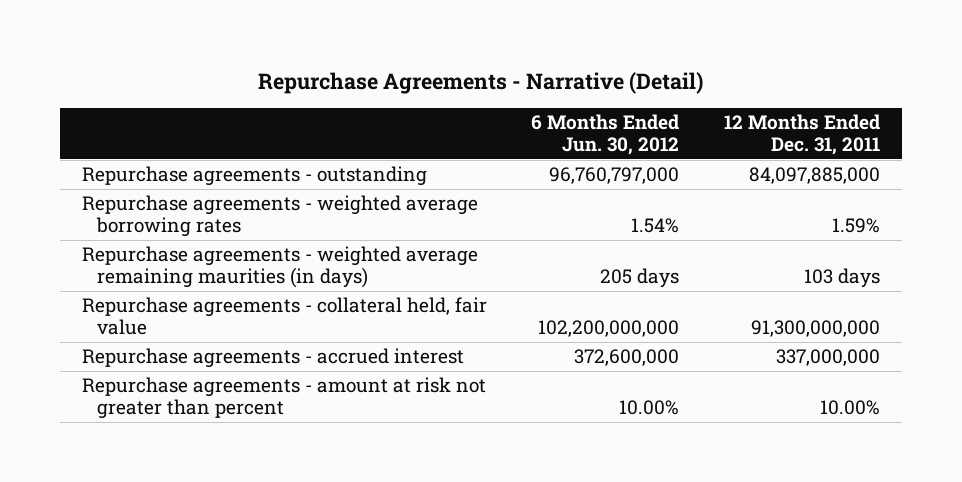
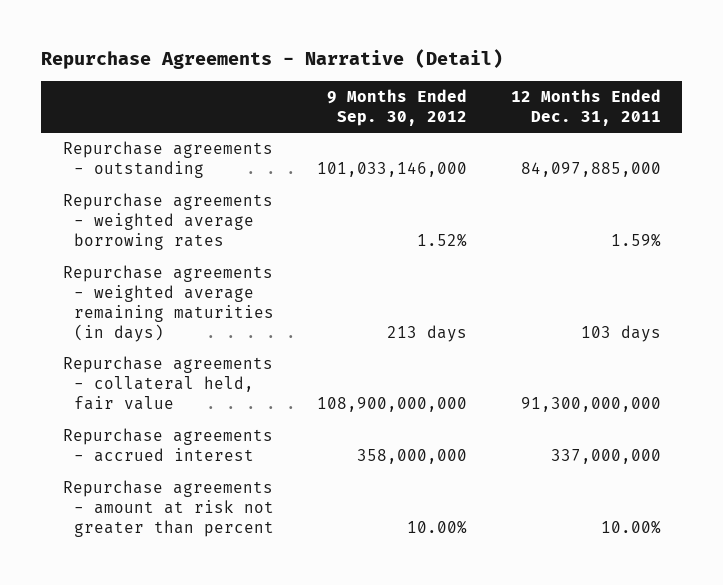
- | 6 Months Ended Jun. 30, 2012 | 12 Months Ended Dec. 31, 2011
+ | 9 Months Ended Sep. 30, 2012 | 12 Months Ended Dec. 31, 2011
- Repurchase agreements - weighted average remaining maurities (in days) | 205 days | 103 days
+ Repurchase agreements - weighted average remaining maturities (in days) | 213 days | 103 days

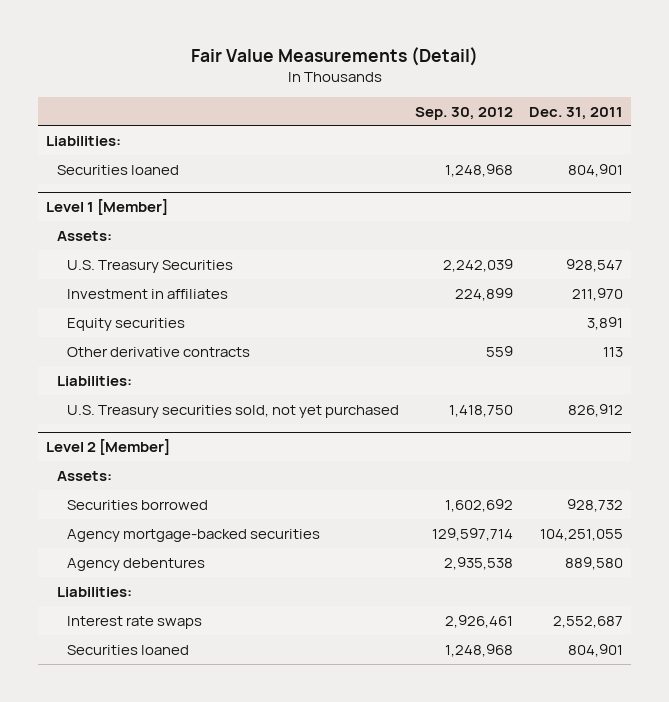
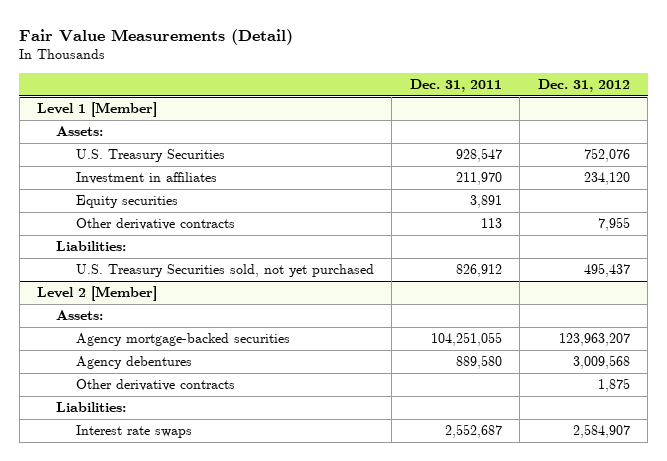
- | Sep. 30, 2012 | Dec. 31, 2011
+ | Dec. 31, 2011 | Dec. 31, 2012
- Liabilities:
- Securities loaned | 1,248,968 | 804,901
@ Level 1 [Member]
- U.S. Treasury securities sold, not yet purchased | 1,418,750 | 826,912
+ U.S. Treasury Securities sold, not yet purchased | 826,912 | 495,437
@ Level 2 [Member]
- Securities borrowed | 1,602,692 | 928,732
+ Other derivative contracts | | 1,875
- Securities loaned | 1,248,968 | 804,901

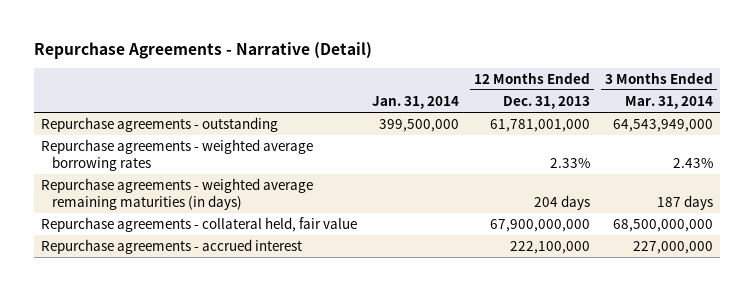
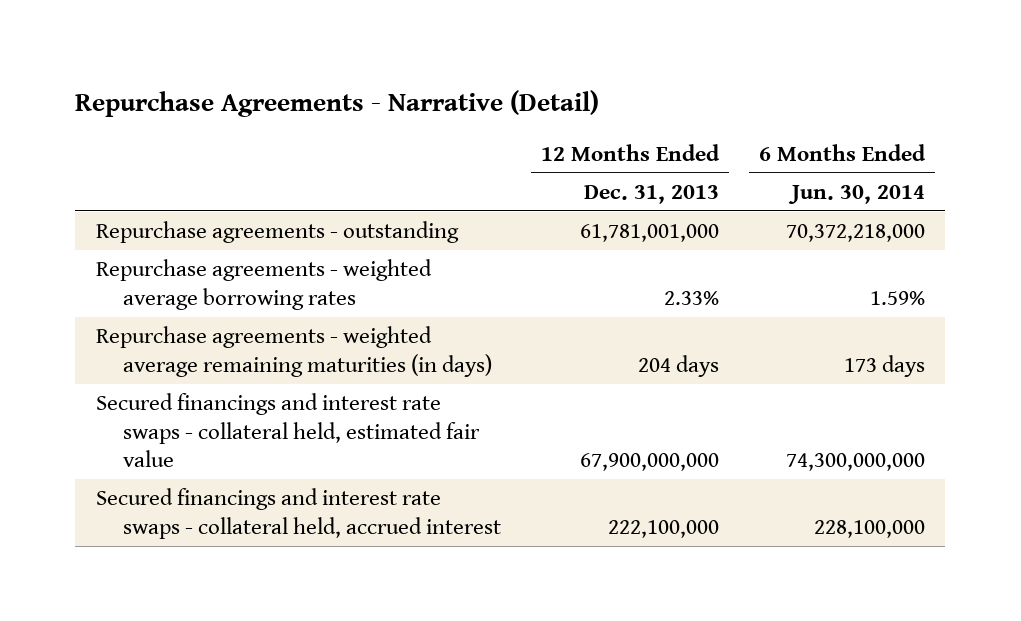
- | Jan. 31, 2014 | 12 Months Ended Dec. 31, 2013 | 3 Months Ended Mar. 31, 2014
+ | 12 Months Ended Dec. 31, 2013 | 6 Months Ended Jun. 30, 2014
- Repurchase agreements - collateral held, fair value | | 67,900,000,000 | 68,500,000,000
- Repurchase agreements - accrued interest | | 222,100,000 | 227,000,000
+ Secured financings and interest rate swaps - collateral held, estimated fair value | 67,900,000,000 | 74,300,000,000
+ Secured financings and interest rate swaps - collateral held, accrued interest | 222,100,000 | 228,100,000

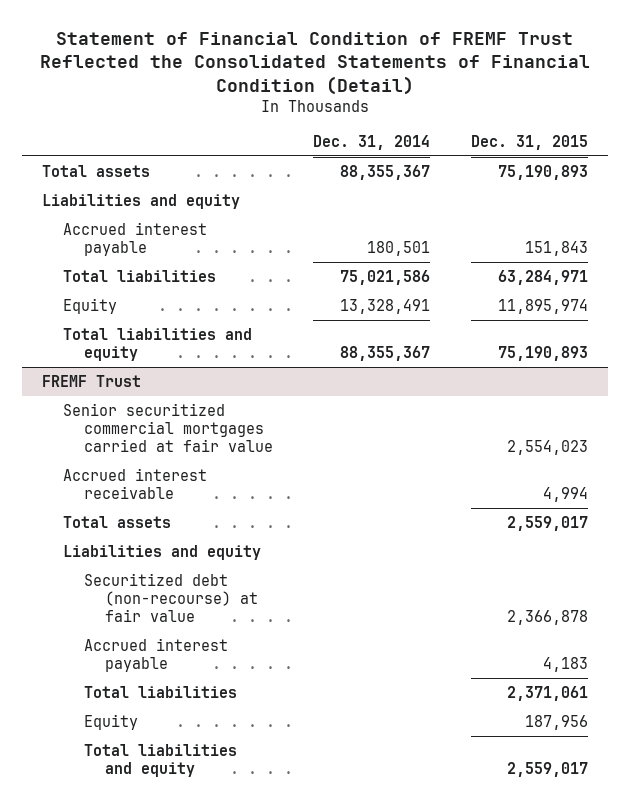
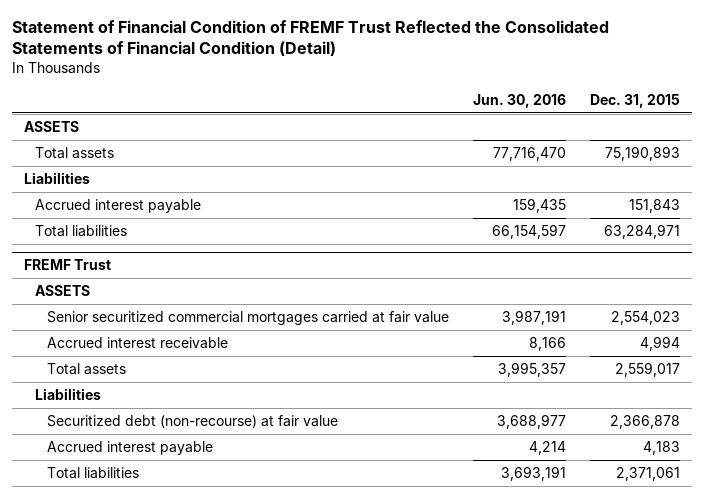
- | Dec. 31, 2014 | Dec. 31, 2015
+ | Jun. 30, 2016 | Dec. 31, 2015
+ ASSETS
- Liabilities and equity
+ Liabilities
- Equity | 13,328,491 | 11,895,974
- Total liabilities and equity | 88,355,367 | 75,190,893
@ FREMF Trust
+ ASSETS
- Liabilities and equity
+ Liabilities
- Equity | | 187,956
- Total liabilities and equity | | 2,559,017

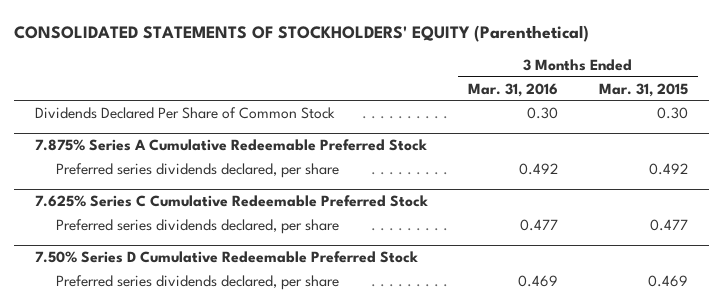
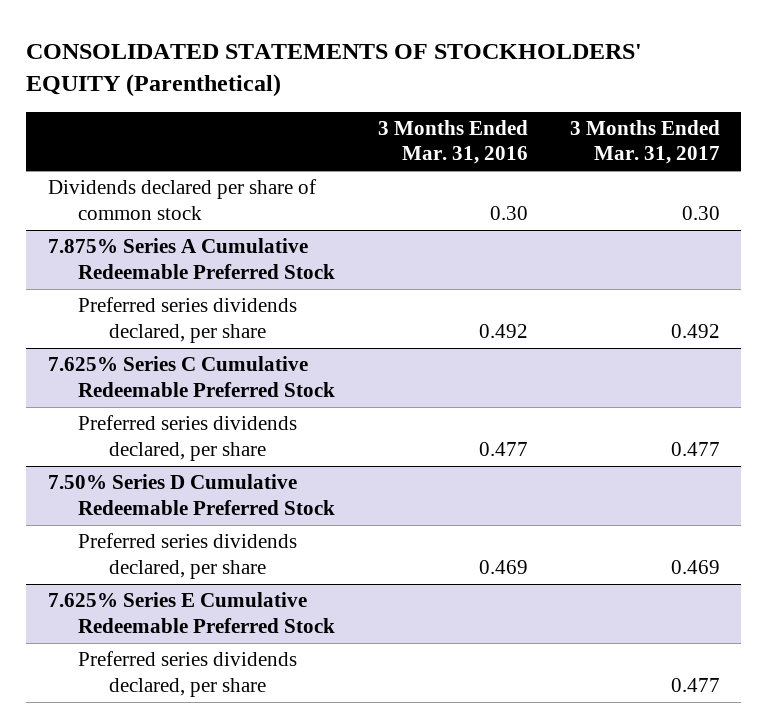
- | 3 Months Ended Mar. 31, 2016 | 3 Months Ended Mar. 31, 2015
+ | 3 Months Ended Mar. 31, 2016 | 3 Months Ended Mar. 31, 2017
- Dividends Declared Per Share of Common Stock | 0.30 | 0.30
+ Dividends declared per share of common stock | 0.30 | 0.30
+ 7.625% Series E Cumulative Redeemable Preferred Stock
+ Preferred series dividends declared, per share | | 0.477

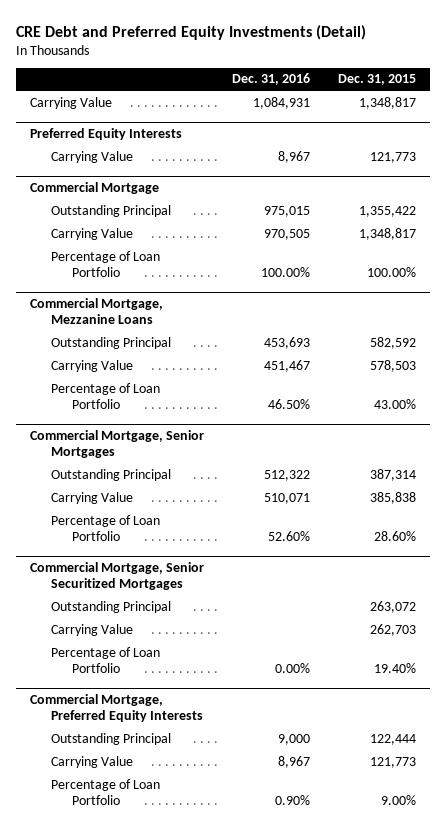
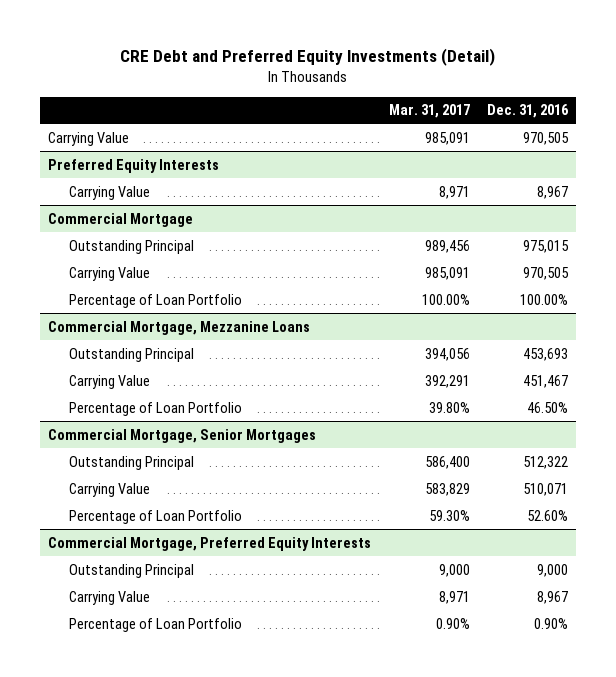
- | Dec. 31, 2016 | Dec. 31, 2015
+ | Mar. 31, 2017 | Dec. 31, 2016
- Carrying Value | 1,084,931 | 1,348,817
+ Carrying Value | 985,091 | 970,505
- Commercial Mortgage, Senior Securitized Mortgages
- Outstanding Principal | | 263,072
- Carrying Value | | 262,703
- Percentage of Loan Portfolio | 0.00% | 19.40%

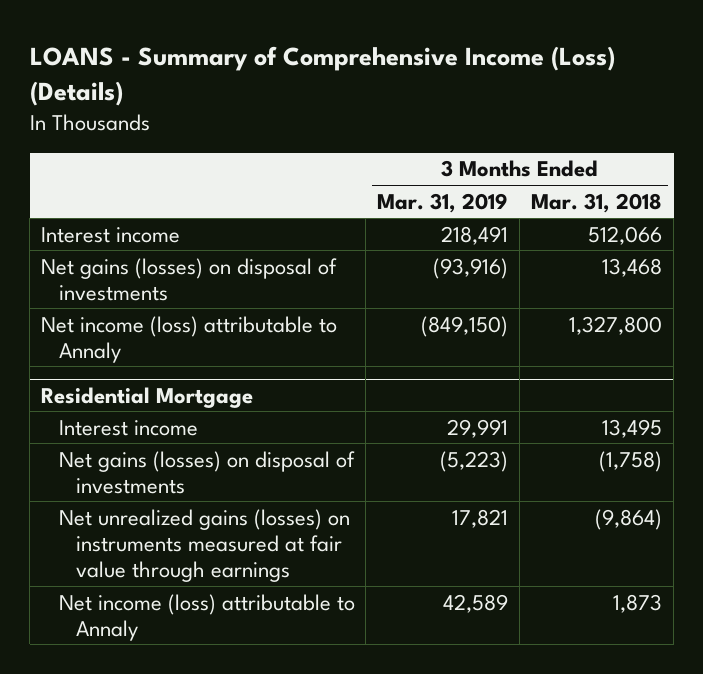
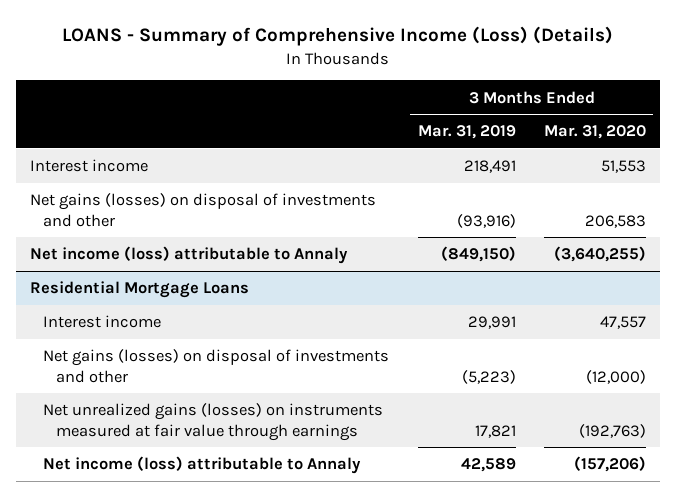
- | 3 Months Ended Mar. 31, 2019 | 3 Months Ended Mar. 31, 2018
+ | 3 Months Ended Mar. 31, 2019 | 3 Months Ended Mar. 31, 2020
- Net gains (losses) on disposal of investments | (93,916) | 13,468
+ Net gains (losses) on disposal of investments and other | (93,916) | 206,583
- Residential Mortgage
+ Residential Mortgage Loans
- Net gains (losses) on disposal of investments | (5,223) | (1,758)
+ Net gains (losses) on disposal of investments and other | (5,223) | (12,000)

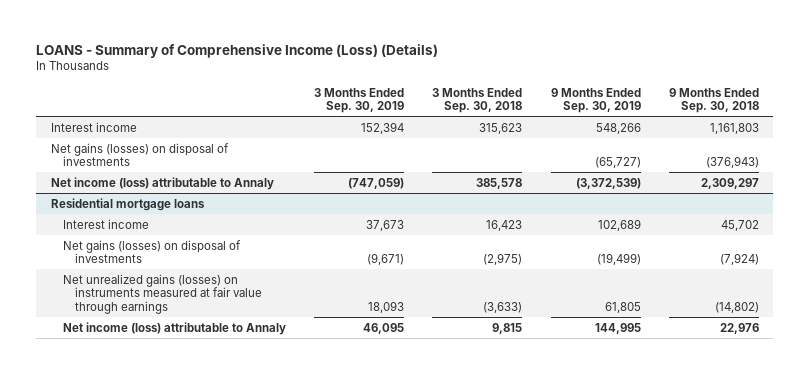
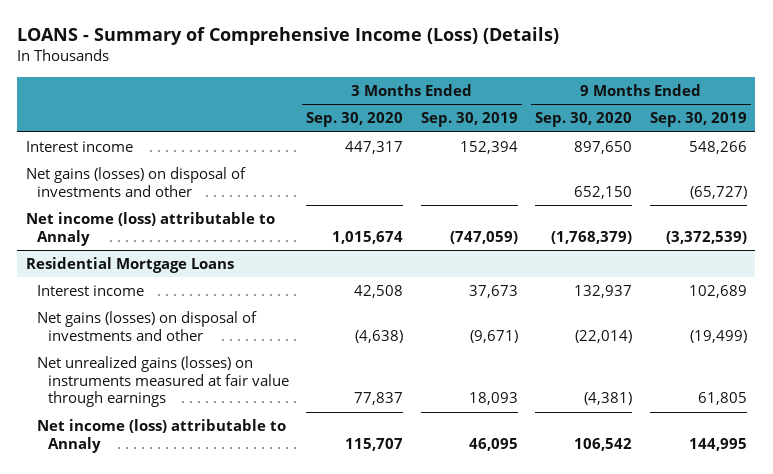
- | 3 Months Ended Sep. 30, 2019 | 3 Months Ended Sep. 30, 2018 | 9 Months Ended Sep. 30, 2019 | 9 Months Ended Sep. 30, 2018
+ | 3 Months Ended Sep. 30, 2020 | 3 Months Ended Sep. 30, 2019 | 9 Months Ended Sep. 30, 2020 | 9 Months Ended Sep. 30, 2019
- Net gains (losses) on disposal of investments | | | (65,727) | (376,943)
+ Net gains (losses) on disposal of investments and other | | | 652,150 | (65,727)
- Residential mortgage loans
+ Residential Mortgage Loans
- Net gains (losses) on disposal of investments | (9,671) | (2,975) | (19,499) | (7,924)
+ Net gains (losses) on disposal of investments and other | (4,638) | (9,671) | (22,014) | (19,499)

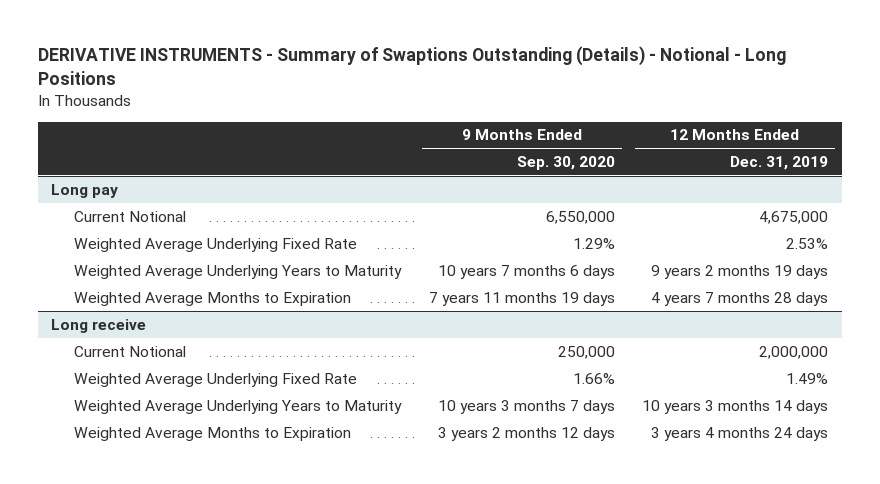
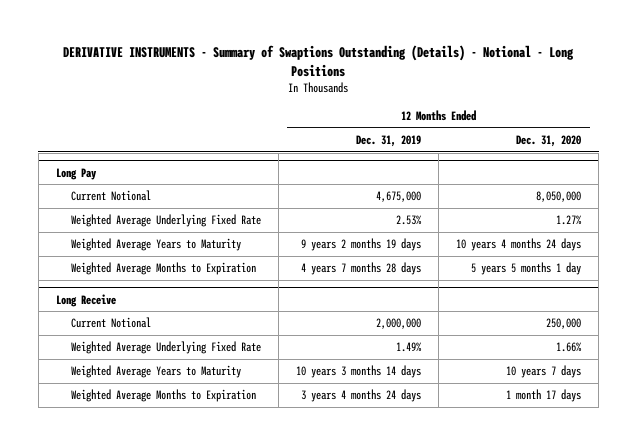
- | 9 Months Ended Sep. 30, 2020 | 12 Months Ended Dec. 31, 2019
+ | 12 Months Ended Dec. 31, 2019 | 12 Months Ended Dec. 31, 2020
- Long pay
+ Long Pay
- Weighted Average Underlying Years to Maturity | 10 years 7 months 6 days | 9 years 2 months 19 days
+ Weighted Average Years to Maturity | 9 years 2 months 19 days | 10 years 4 months 24 days
- Long receive
+ Long Receive
- Weighted Average Underlying Years to Maturity | 10 years 3 months 7 days | 10 years 3 months 14 days
+ Weighted Average Years to Maturity | 10 years 3 months 14 days | 10 years 7 days

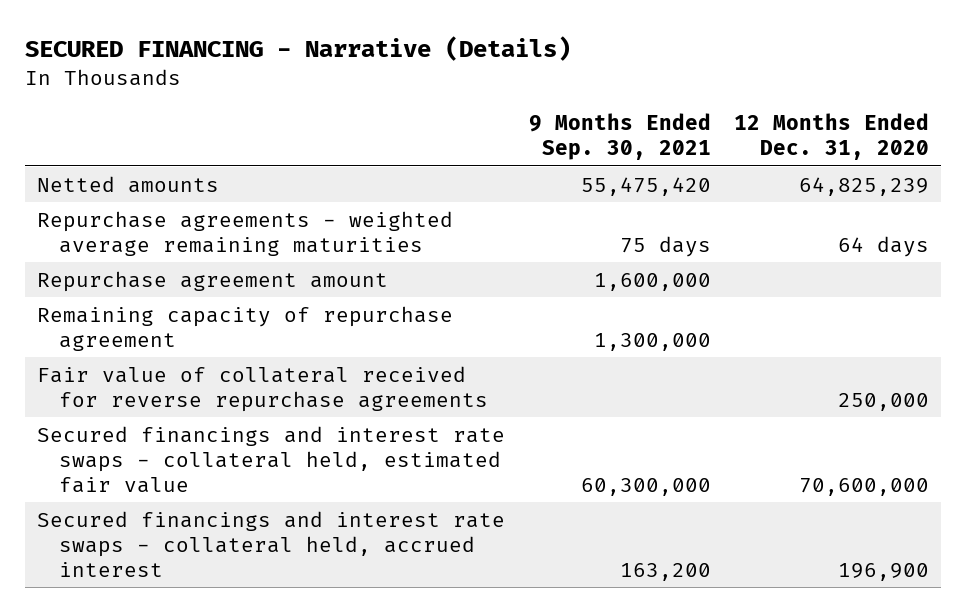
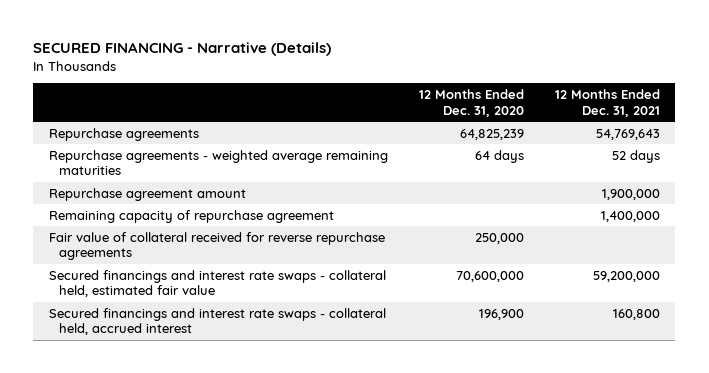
- | 9 Months Ended Sep. 30, 2021 | 12 Months Ended Dec. 31, 2020
+ | 12 Months Ended Dec. 31, 2020 | 12 Months Ended Dec. 31, 2021
- Netted amounts | 55,475,420 | 64,825,239
+ Repurchase agreements | 64,825,239 | 54,769,643

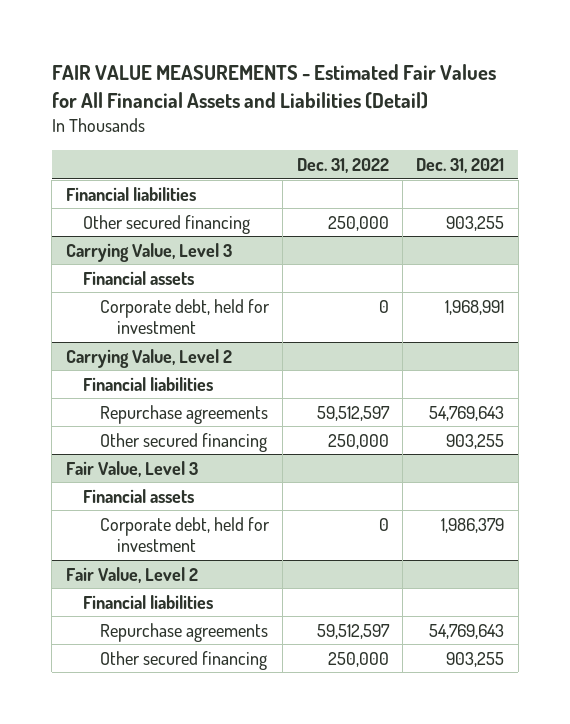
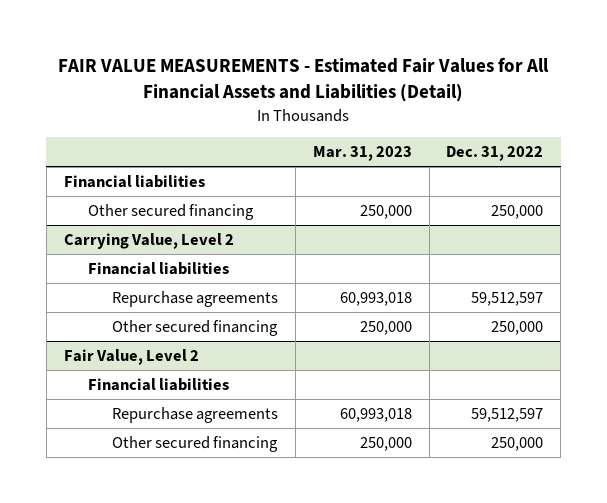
- | Dec. 31, 2022 | Dec. 31, 2021
+ | Mar. 31, 2023 | Dec. 31, 2022
- Carrying Value, Level 3
- Financial assets
- Corporate debt, held for investment | 0 | 1,968,991
- Fair Value, Level 3
- Financial assets
- Corporate debt, held for investment | 0 | 1,986,379

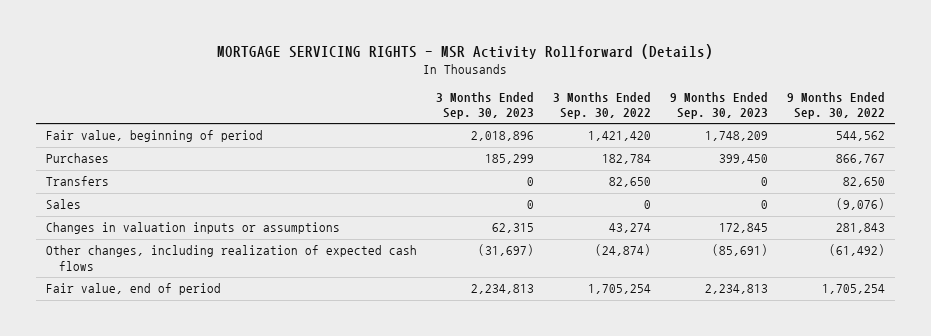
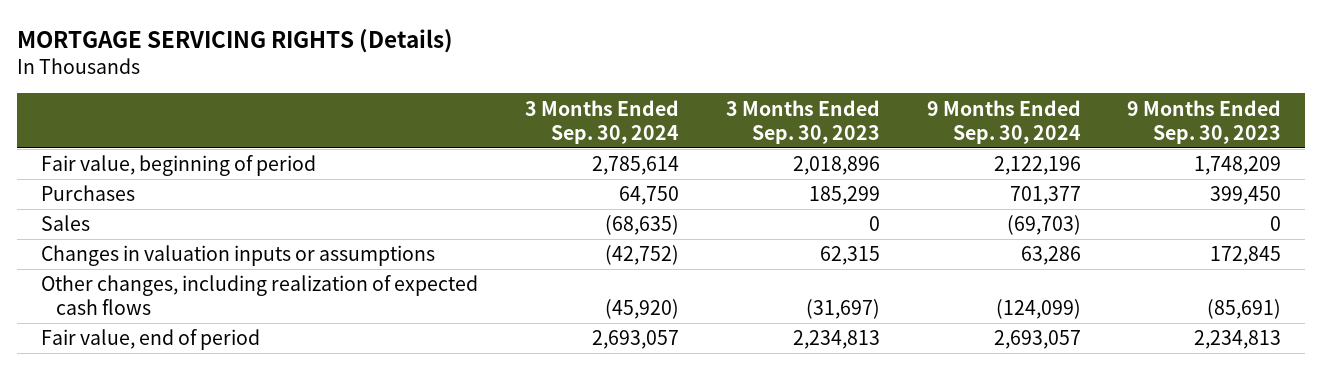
- MORTGAGE SERVICING RIGHTS - MSR Activity Rollforward (Details)
+ MORTGAGE SERVICING RIGHTS (Details)
- | 3 Months Ended Sep. 30, 2023 | 3 Months Ended Sep. 30, 2022 | 9 Months Ended Sep. 30, 2023 | 9 Months Ended Sep. 30, 2022
+ | 3 Months Ended Sep. 30, 2024 | 3 Months Ended Sep. 30, 2023 | 9 Months Ended Sep. 30, 2024 | 9 Months Ended Sep. 30, 2023
- Transfers | 0 | 82,650 | 0 | 82,650

